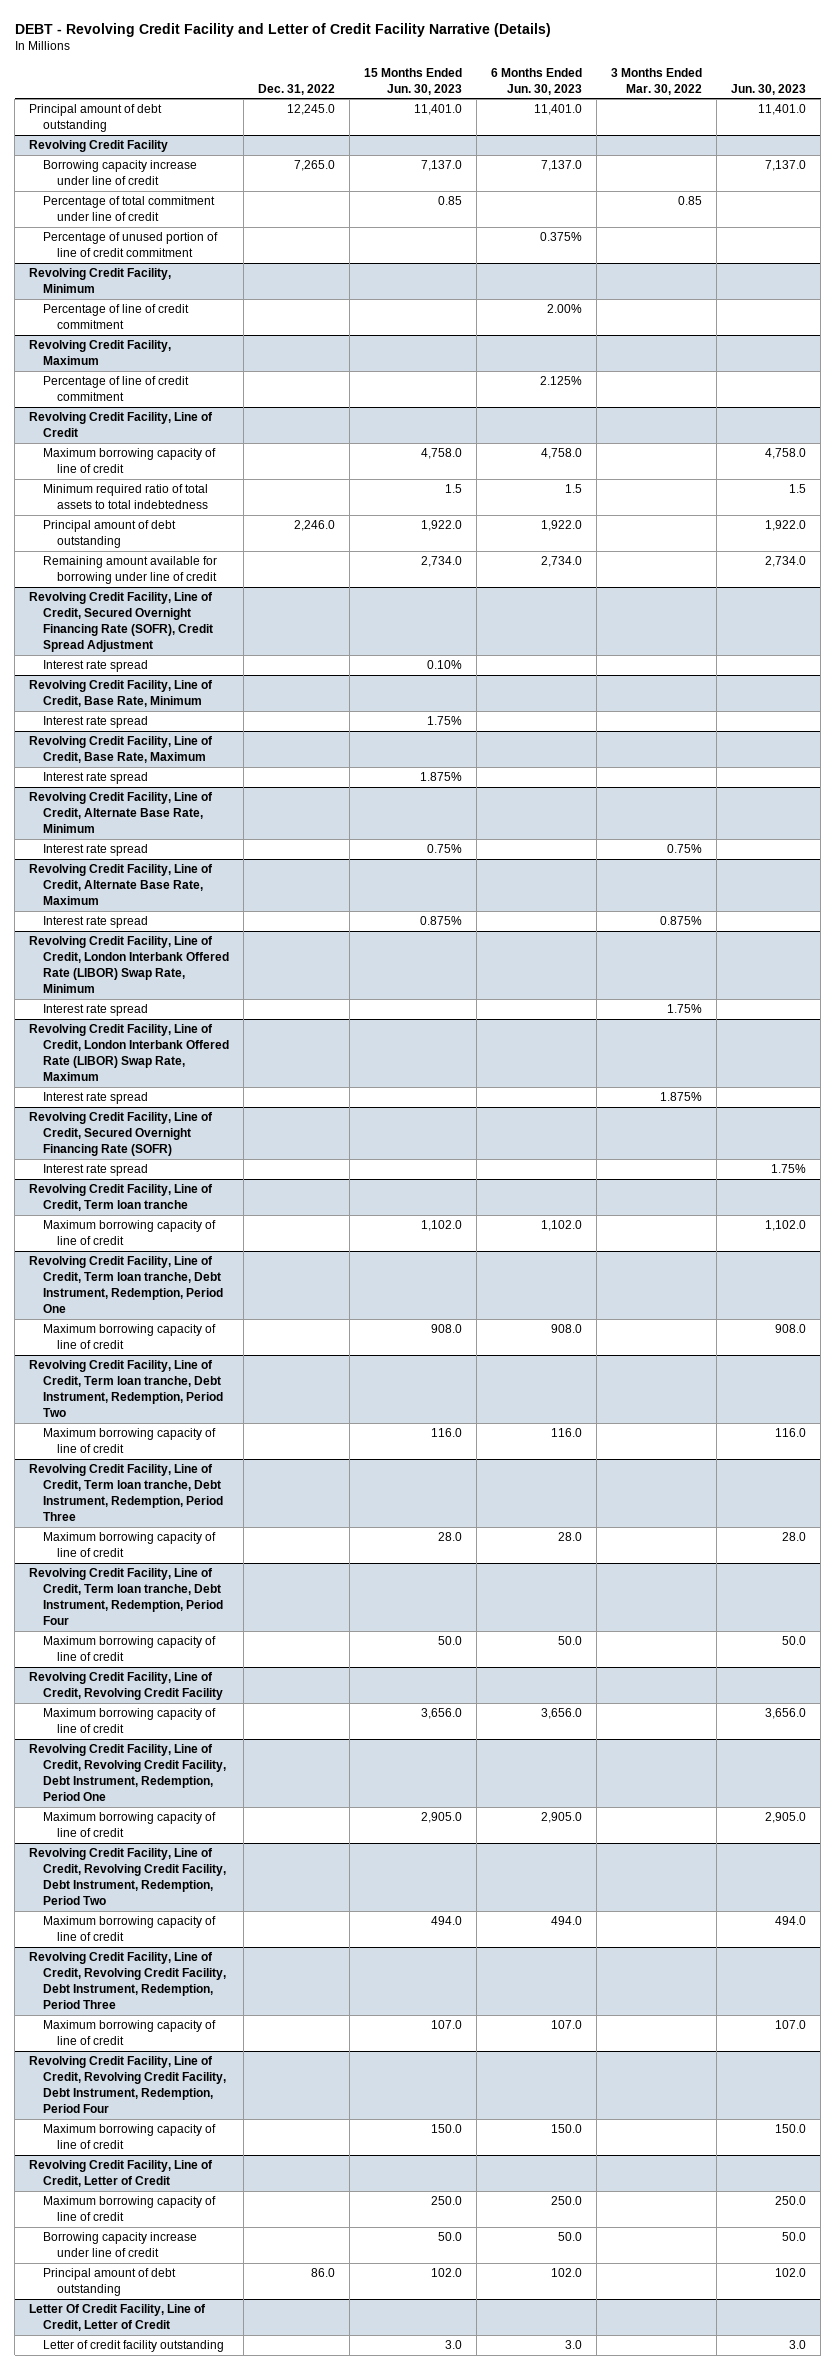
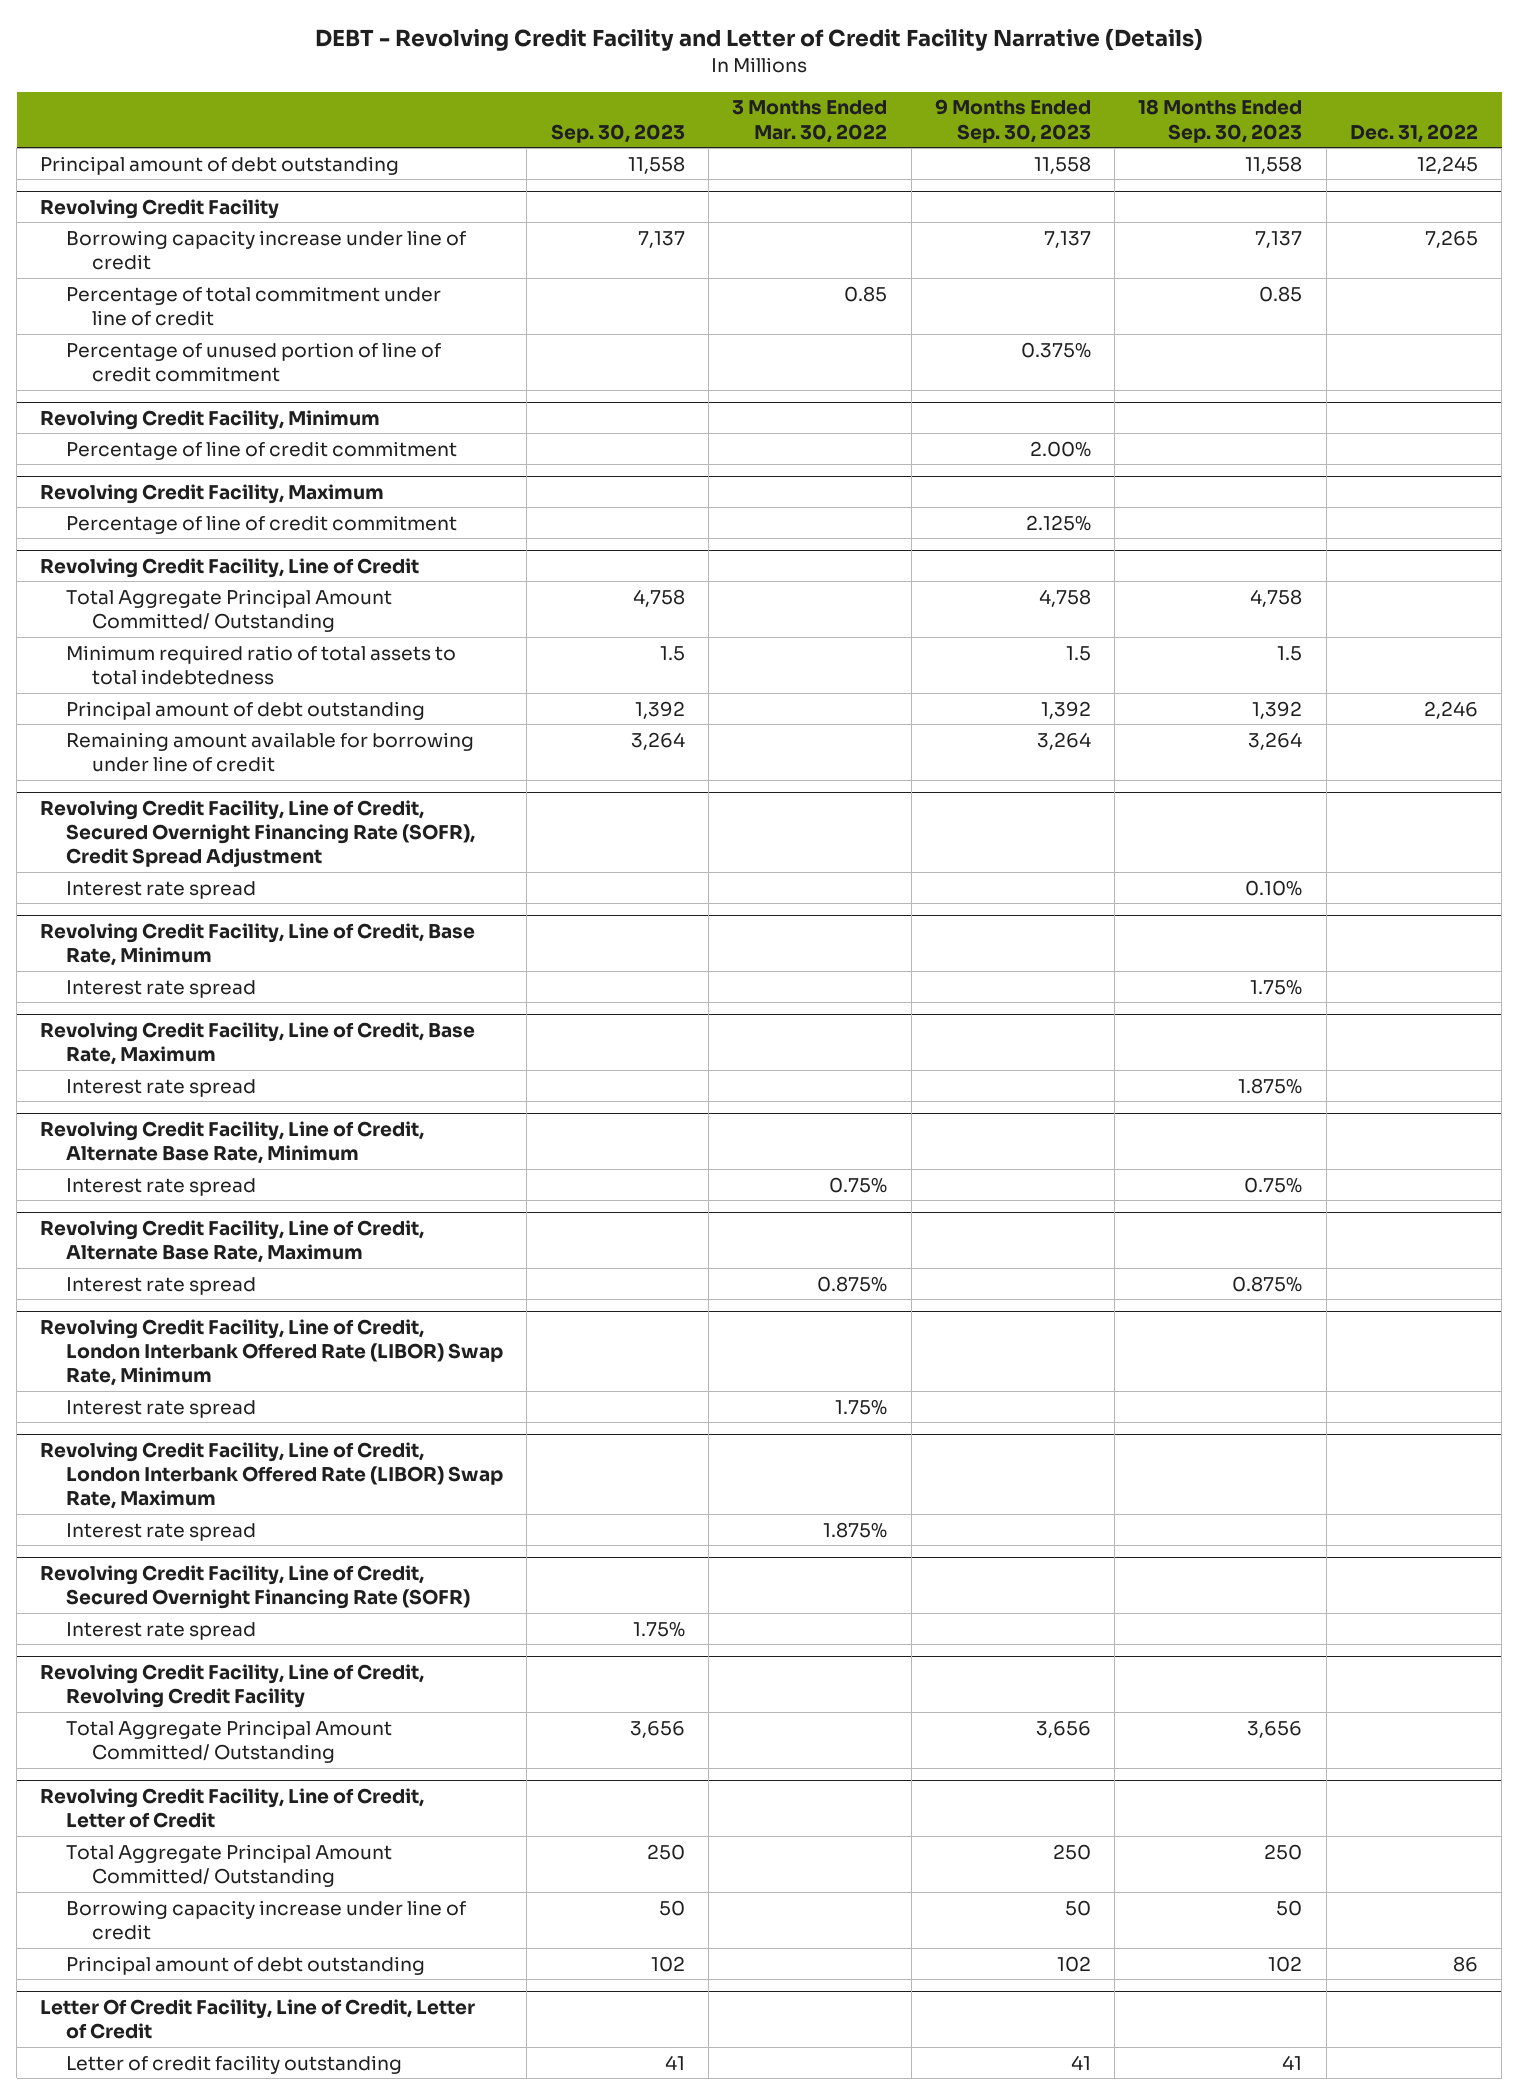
- | Dec. 31, 2022 | 15 Months Ended Jun. 30, 2023 | 6 Months Ended Jun. 30, 2023 | 3 Months Ended Mar. 30, 2022 | Jun. 30, 2023
+ | Sep. 30, 2023 | 3 Months Ended Mar. 30, 2022 | 9 Months Ended Sep. 30, 2023 | 18 Months Ended Sep. 30, 2023 | Dec. 31, 2022
- Principal amount of debt outstanding | 12,245.0 | 11,401.0 | 11,401.0 | | 11,401.0
+ Principal amount of debt outstanding | 11,558 | | 11,558 | 11,558 | 12,245
@ Revolving Credit Facility
- Borrowing capacity increase under line of credit | 7,265.0 | 7,137.0 | 7,137.0 | | 7,137.0
+ Borrowing capacity increase under line of credit | 7,137 | | 7,137 | 7,137 | 7,265
@ Revolving Credit Facility, Line of Credit
- Maximum borrowing capacity of line of credit | | 4,758.0 | 4,758.0 | | 4,758.0
+ Total Aggregate Principal Amount Committed/ Outstanding | 4,758 | | 4,758 | 4,758 |
- Principal amount of debt outstanding | 2,246.0 | 1,922.0 | 1,922.0 | | 1,922.0
+ Principal amount of debt outstanding | 1,392 | | 1,392 | 1,392 | 2,246
- Revolving Credit Facility, Line of Credit, Term loan tranche
- Maximum borrowing capacity of line of credit | | 1,102.0 | 1,102.0 | | 1,102.0
- Revolving Credit Facility, Line of Credit, Term loan tranche, Debt Instrument, Redemption, Period One
- Maximum borrowing capacity of line of credit | | 908.0 | 908.0 | | 908.0
- Revolving Credit Facility, Line of Credit, Term loan tranche, Debt Instrument, Redemption, Period Two
- Maximum borrowing capacity of line of credit | | 116.0 | 116.0 | | 116.0
- Revolving Credit Facility, Line of Credit, Term loan tranche, Debt Instrument, Redemption, Period Three
- Maximum borrowing capacity of line of credit | | 28.0 | 28.0 | | 28.0
- Revolving Credit Facility, Line of Credit, Term loan tranche, Debt Instrument, Redemption, Period Four
- Maximum borrowing capacity of line of credit | | 50.0 | 50.0 | | 50.0
@ Revolving Credit Facility, Line of Credit, Revolving Credit Facility
- Maximum borrowing capacity of line of credit | | 3,656.0 | 3,656.0 | | 3,656.0
- Revolving Credit Facility, Line of Credit, Revolving Credit Facility, Debt Instrument, Redemption, Period One
- Maximum borrowing capacity of line of credit | | 2,905.0 | 2,905.0 | | 2,905.0
- Revolving Credit Facility, Line of Credit, Revolving Credit Facility, Debt Instrument, Redemption, Period Two
- Maximum borrowing capacity of line of credit | | 494.0 | 494.0 | | 494.0
- Revolving Credit Facility, Line of Credit, Revolving Credit Facility, Debt Instrument, Redemption, Period Three
- Maximum borrowing capacity of line of credit | | 107.0 | 107.0 | | 107.0
- Revolving Credit Facility, Line of Credit, Revolving Credit Facility, Debt Instrument, Redemption, Period Four
- Maximum borrowing capacity of line of credit | | 150.0 | 150.0 | | 150.0
@ Revolving Credit Facility, Line of Credit, Revolving Credit Facility
+ Total Aggregate Principal Amount Committed/ Outstanding | 3,656 | | 3,656 | 3,656 |
@ Revolving Credit Facility, Line of Credit, Letter of Credit
- Maximum borrowing capacity of line of credit | | 250.0 | 250.0 | | 250.0
+ Total Aggregate Principal Amount Committed/ Outstanding | 250 | | 250 | 250 |
- Principal amount of debt outstanding | 86.0 | 102.0 | 102.0 | | 102.0
+ Principal amount of debt outstanding | 102 | | 102 | 102 | 86

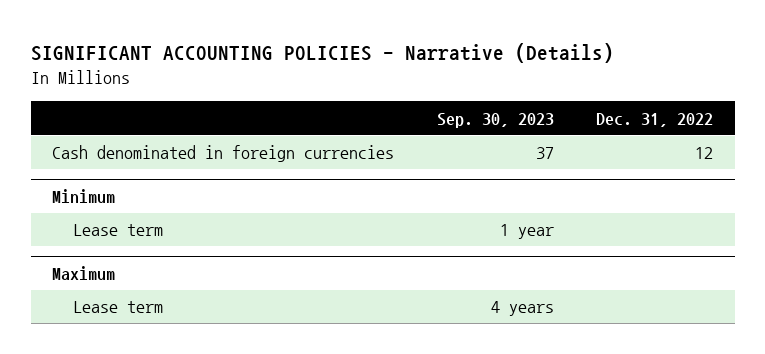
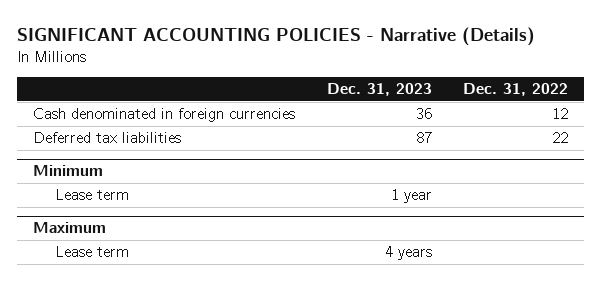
- | Sep. 30, 2023 | Dec. 31, 2022
+ | Dec. 31, 2023 | Dec. 31, 2022
+ Deferred tax liabilities | 87 | 22

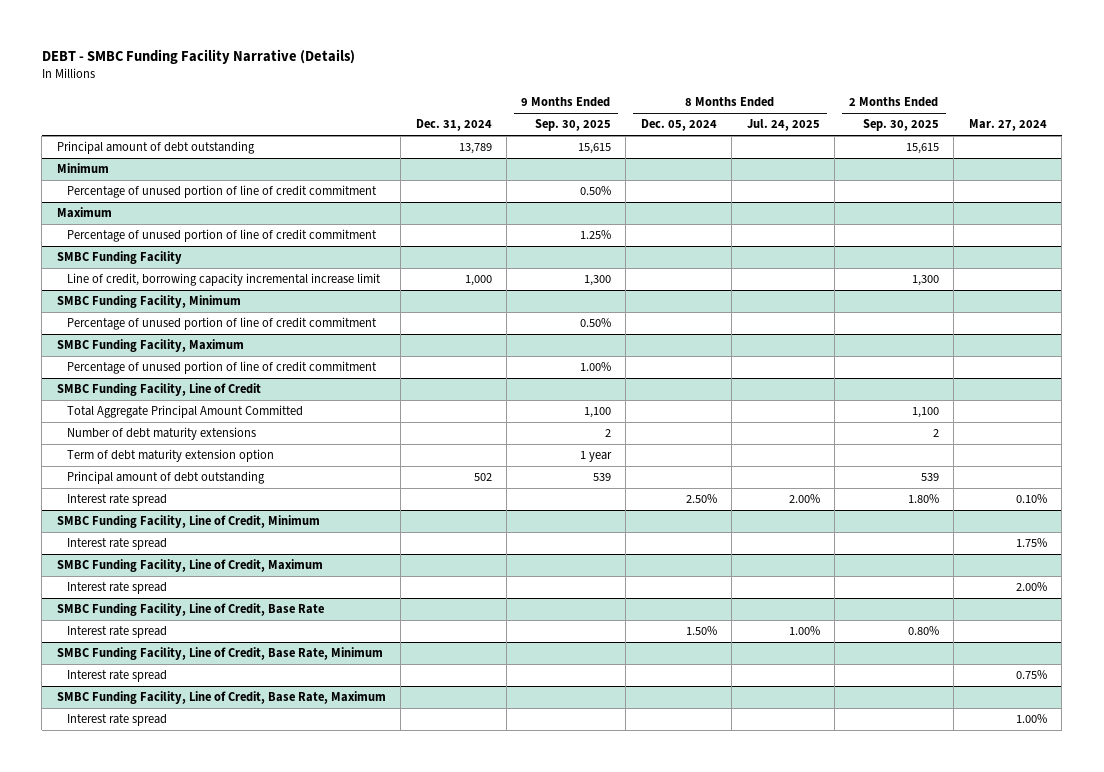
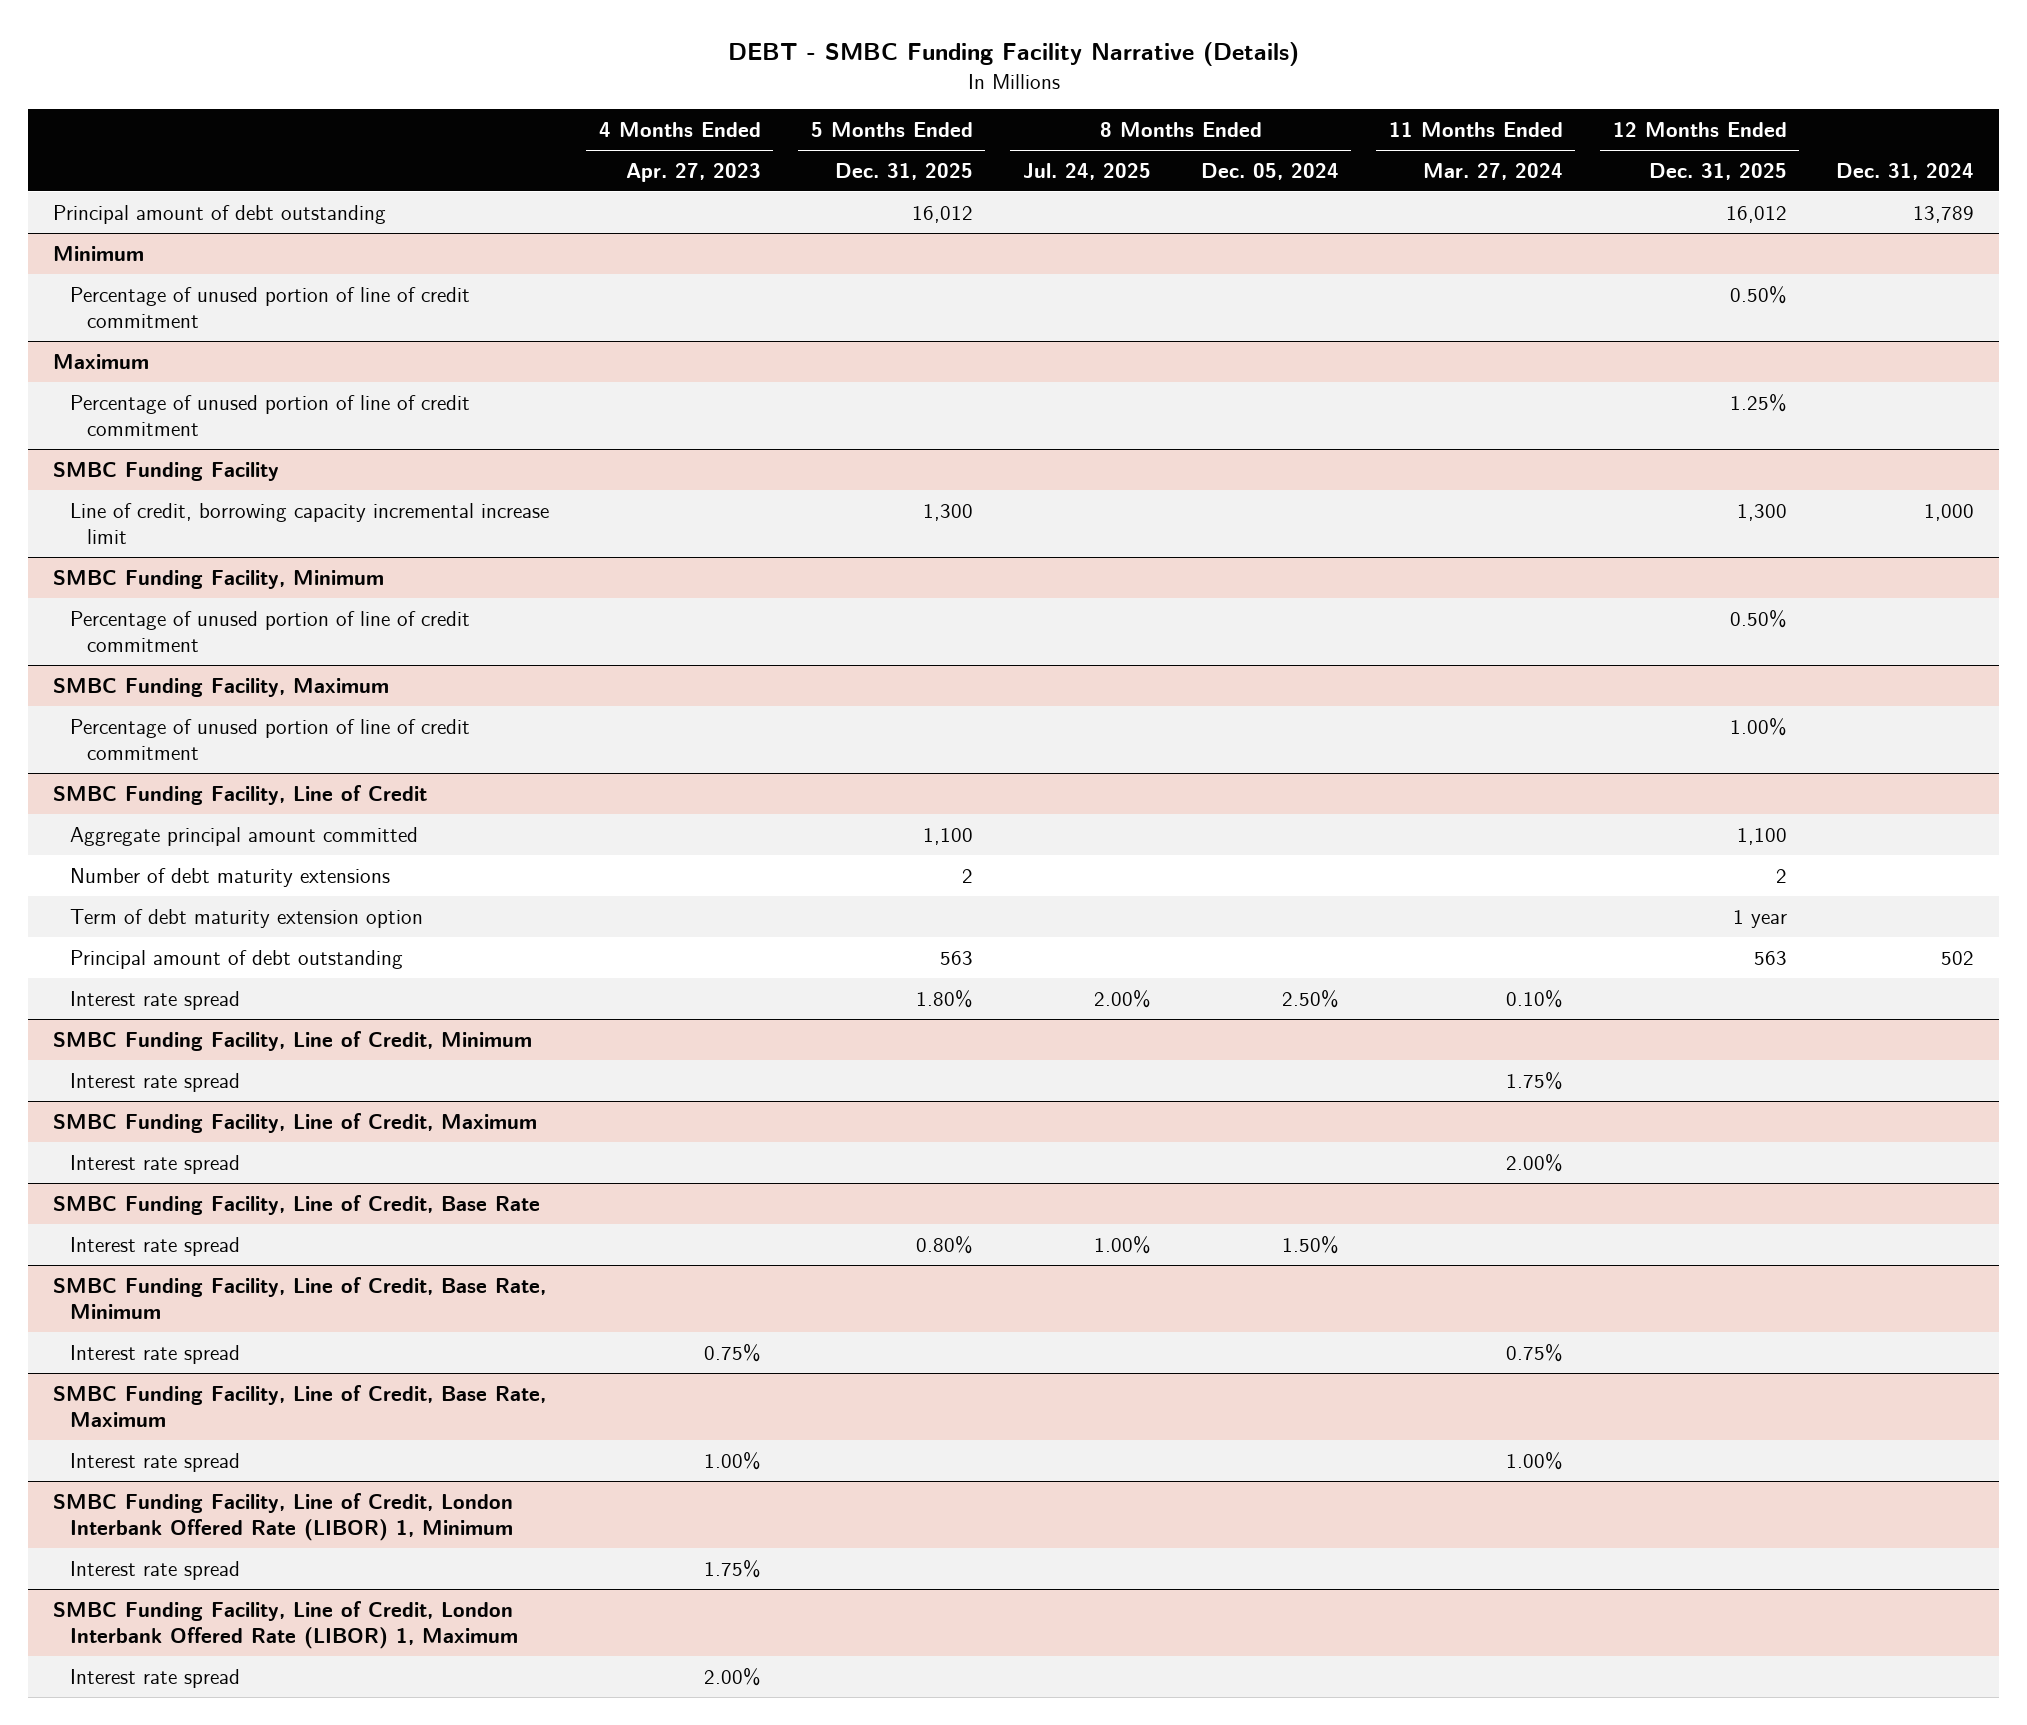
- | Dec. 31, 2024 | 9 Months Ended Sep. 30, 2025 | 8 Months Ended Dec. 05, 2024 | 8 Months Ended Jul. 24, 2025 | 2 Months Ended Sep. 30, 2025 | Mar. 27, 2024
+ | 4 Months Ended Apr. 27, 2023 | 5 Months Ended Dec. 31, 2025 | 8 Months Ended Jul. 24, 2025 | 8 Months Ended Dec. 05, 2024 | 11 Months Ended Mar. 27, 2024 | 12 Months Ended Dec. 31, 2025 | Dec. 31, 2024
@ SMBC Funding Facility, Line of Credit
- Total Aggregate Principal Amount Committed | | 1,100 | | | 1,100 |
+ Aggregate principal amount committed | | 1,100 | | | | 1,100 |
+ SMBC Funding Facility, Line of Credit, London Interbank Offered Rate (LIBOR) 1, Minimum
+ Interest rate spread | 1.75% | | | | | |
+ SMBC Funding Facility, Line of Credit, London Interbank Offered Rate (LIBOR) 1, Maximum
+ Interest rate spread | 2.00% | | | | | |

